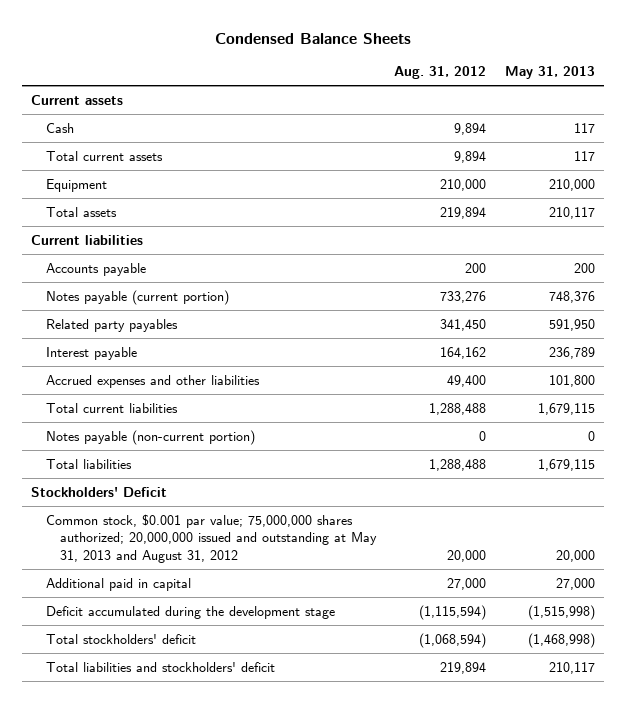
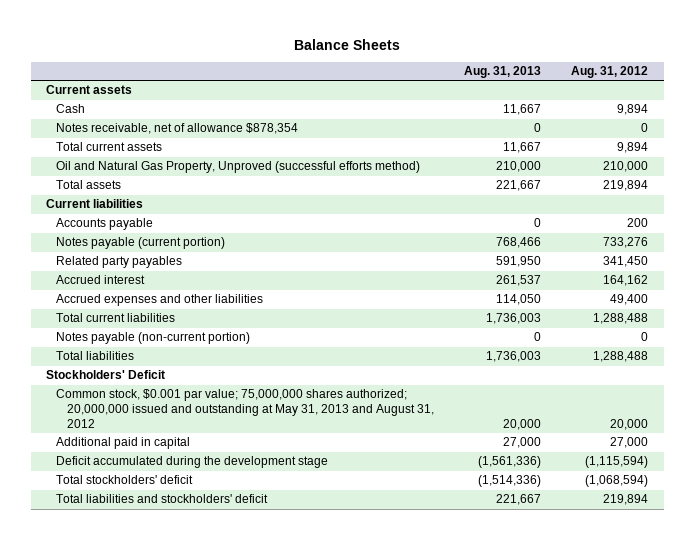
- Condensed Balance Sheets
+ Balance Sheets
- | Aug. 31, 2012 | May 31, 2013
+ | Aug. 31, 2013 | Aug. 31, 2012
+ Notes receivable, net of allowance $878,354 | 0 | 0
- Equipment | 210,000 | 210,000
+ Oil and Natural Gas Property, Unproved (successful efforts method) | 210,000 | 210,000
- Interest payable | 164,162 | 236,789
+ Accrued interest | 261,537 | 164,162

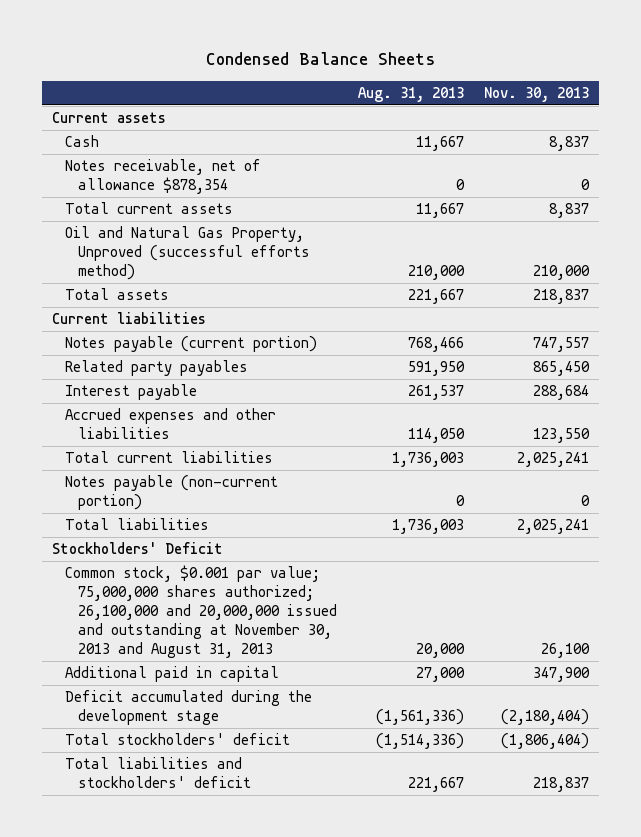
- Balance Sheets
+ Condensed Balance Sheets
- | Aug. 31, 2013 | Aug. 31, 2012
+ | Aug. 31, 2013 | Nov. 30, 2013
- Accounts payable | 0 | 200
- Accrued interest | 261,537 | 164,162
+ Interest payable | 261,537 | 288,684
- Common stock, $0.001 par value; 75,000,000 shares authorized; 20,000,000 issued and outstanding at May 31, 2013 and August 31, 2012 | 20,000 | 20,000
+ Common stock, $0.001 par value; 75,000,000 shares authorized; 26,100,000 and 20,000,000 issued and outstanding at November 30, 2013 and August 31, 2013 | 20,000 | 26,100

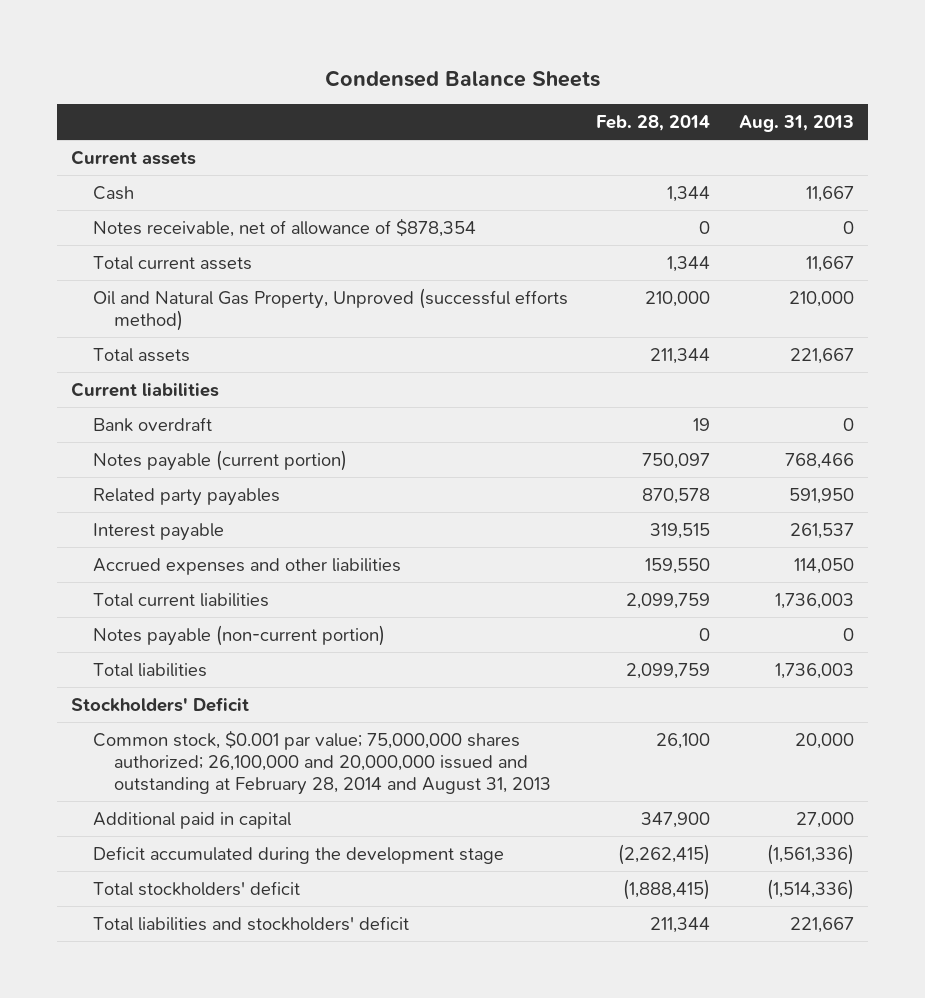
- | Aug. 31, 2013 | Nov. 30, 2013
+ | Feb. 28, 2014 | Aug. 31, 2013
- Notes receivable, net of allowance $878,354 | 0 | 0
+ Notes receivable, net of allowance of $878,354 | 0 | 0
+ Bank overdraft | 19 | 0
- Common stock, $0.001 par value; 75,000,000 shares authorized; 26,100,000 and 20,000,000 issued and outstanding at November 30, 2013 and August 31, 2013 | 20,000 | 26,100
+ Common stock, $0.001 par value; 75,000,000 shares authorized; 26,100,000 and 20,000,000 issued and outstanding at February 28, 2014 and August 31, 2013 | 26,100 | 20,000

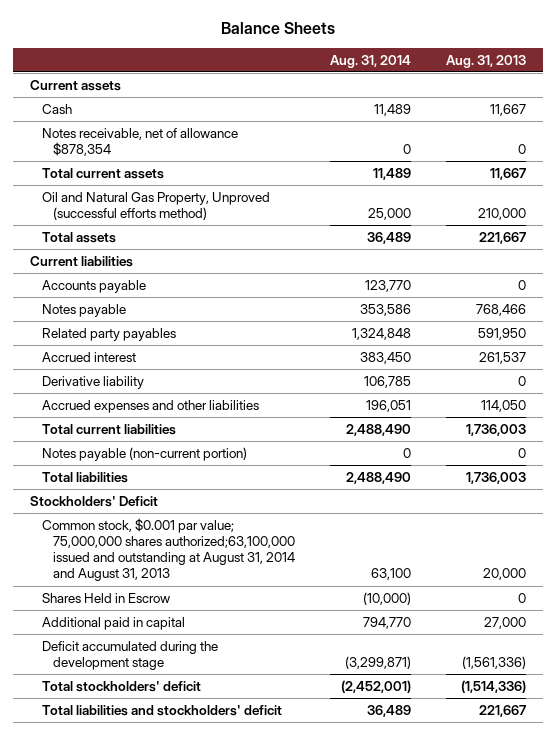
- Condensed Balance Sheets
+ Balance Sheets
- | Feb. 28, 2014 | Aug. 31, 2013
+ | Aug. 31, 2014 | Aug. 31, 2013
- Notes receivable, net of allowance of $878,354 | 0 | 0
+ Notes receivable, net of allowance $878,354 | 0 | 0
- Bank overdraft | 19 | 0
- Notes payable (current portion) | 750,097 | 768,466
+ Accounts payable | 123,770 | 0
+ Notes payable | 353,586 | 768,466
- Interest payable | 319,515 | 261,537
+ Accrued interest | 383,450 | 261,537
+ Derivative liability | 106,785 | 0
- Common stock, $0.001 par value; 75,000,000 shares authorized; 26,100,000 and 20,000,000 issued and outstanding at February 28, 2014 and August 31, 2013 | 26,100 | 20,000
+ Common stock, $0.001 par value; 75,000,000 shares authorized;63,100,000 issued and outstanding at August 31, 2014 and August 31, 2013 | 63,100 | 20,000
+ Shares Held in Escrow | (10,000) | 0

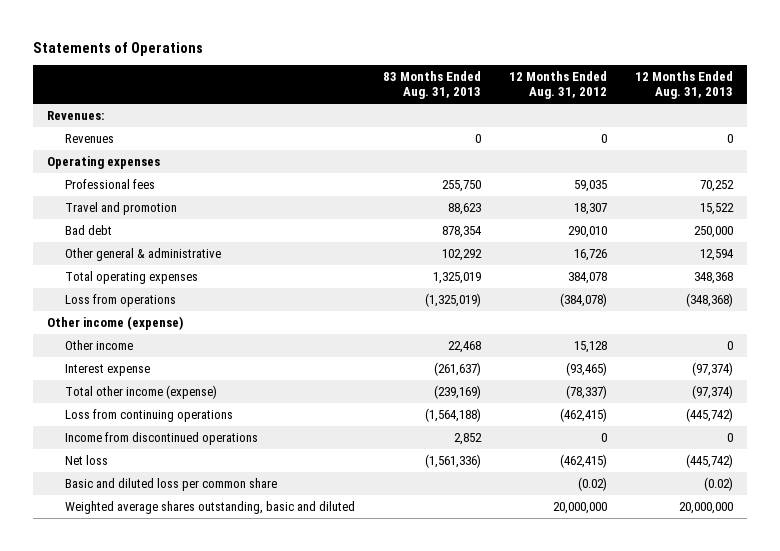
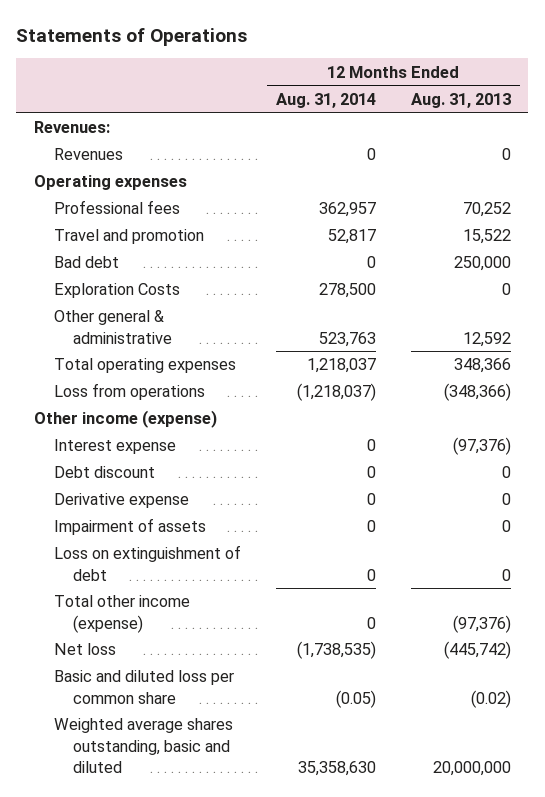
- | 83 Months Ended Aug. 31, 2013 | 12 Months Ended Aug. 31, 2012 | 12 Months Ended Aug. 31, 2013
+ | 12 Months Ended Aug. 31, 2014 | 12 Months Ended Aug. 31, 2013
- Other general & administrative | 102,292 | 16,726 | 12,594
- Total operating expenses | 1,325,019 | 384,078 | 348,368
- Loss from operations | (1,325,019) | (384,078) | (348,368)
+ Exploration Costs | 278,500 | 0
+ Other general & administrative | 523,763 | 12,592
+ Total operating expenses | 1,218,037 | 348,366
+ Loss from operations | (1,218,037) | (348,366)
- Other income | 22,468 | 15,128 | 0
- Interest expense | (261,637) | (93,465) | (97,374)
- Total other income (expense) | (239,169) | (78,337) | (97,374)
- Loss from continuing operations | (1,564,188) | (462,415) | (445,742)
- Income from discontinued operations | 2,852 | 0 | 0
+ Interest expense | 0 | (97,376)
+ Debt discount | 0 | 0
+ Derivative expense | 0 | 0
+ Impairment of assets | 0 | 0
+ Loss on extinguishment of debt | 0 | 0
+ Total other income (expense) | 0 | (97,376)

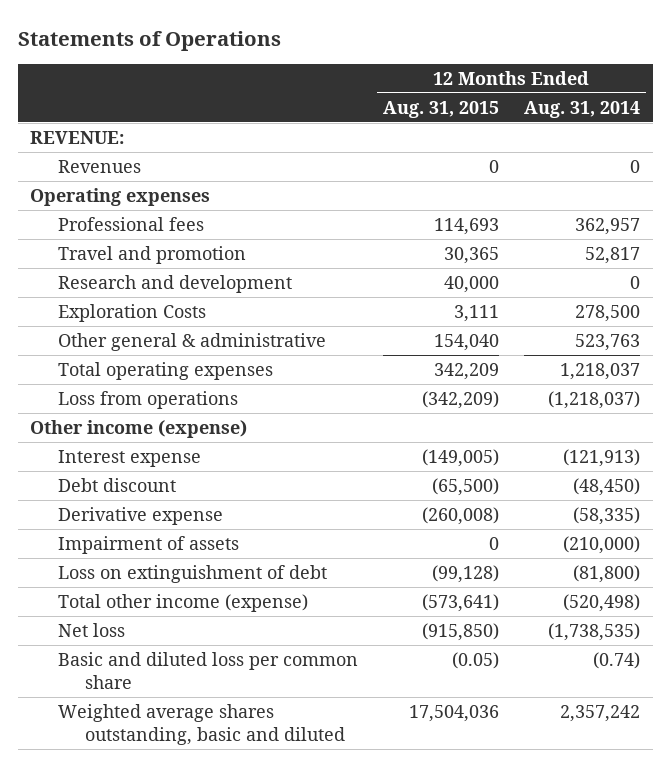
- | 12 Months Ended Aug. 31, 2014 | 12 Months Ended Aug. 31, 2013
+ | 12 Months Ended Aug. 31, 2015 | 12 Months Ended Aug. 31, 2014
- Revenues:
+ REVENUE:
- Bad debt | 0 | 250,000
+ Research and development | 40,000 | 0
- Interest expense | 0 | (97,376)
- Debt discount | 0 | 0
- Derivative expense | 0 | 0
- Impairment of assets | 0 | 0
- Loss on extinguishment of debt | 0 | 0
- Total other income (expense) | 0 | (97,376)
+ Interest expense | (149,005) | (121,913)
+ Debt discount | (65,500) | (48,450)
+ Derivative expense | (260,008) | (58,335)
+ Impairment of assets | 0 | (210,000)
+ Loss on extinguishment of debt | (99,128) | (81,800)
+ Total other income (expense) | (573,641) | (520,498)
- Basic and diluted loss per common share | (0.05) | (0.02)
- Weighted average shares outstanding, basic and diluted | 35,358,630 | 20,000,000
+ Basic and diluted loss per common share | (0.05) | (0.74)
+ Weighted average shares outstanding, basic and diluted | 17,504,036 | 2,357,242

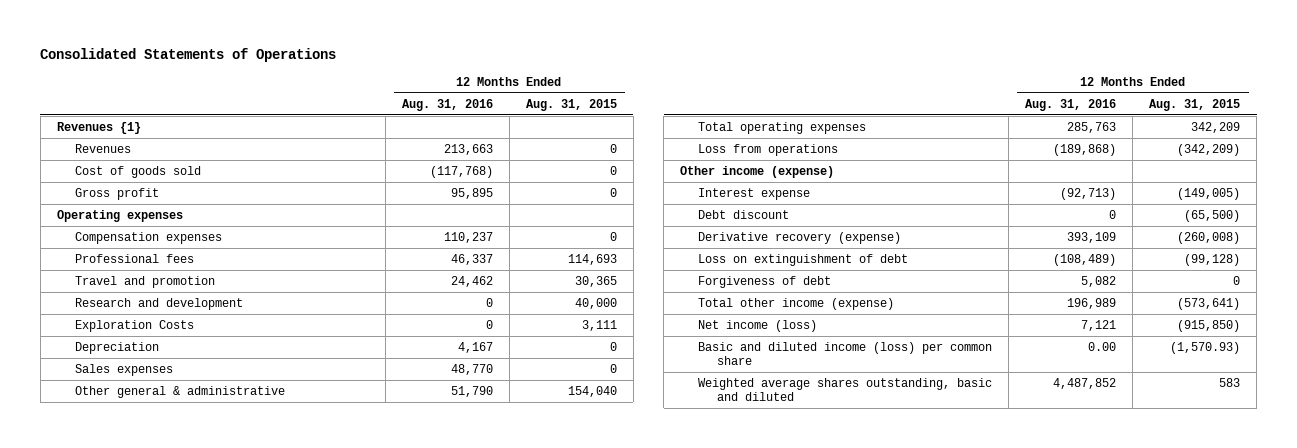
- Statements of Operations
+ Consolidated Statements of Operations
- | 12 Months Ended Aug. 31, 2015 | 12 Months Ended Aug. 31, 2014
+ | 12 Months Ended Aug. 31, 2016 | 12 Months Ended Aug. 31, 2015
- REVENUE:
+ Revenues {1}
+ Cost of goods sold | (117,768) | 0
+ Gross profit | 95,895 | 0
+ Compensation expenses | 110,237 | 0
+ Depreciation | 4,167 | 0
+ Sales expenses | 48,770 | 0
- Derivative expense | (260,008) | (58,335)
- Impairment of assets | 0 | (210,000)
+ Derivative recovery (expense) | 393,109 | (260,008)
+ Forgiveness of debt | 5,082 | 0
- Net loss | (915,850) | (1,738,535)
- Basic and diluted loss per common share | (0.05) | (0.74)
- Weighted average shares outstanding, basic and diluted | 17,504,036 | 2,357,242
+ Net income (loss) | 7,121 | (915,850)
+ Basic and diluted income (loss) per common share | 0.00 | (1,570.93)
+ Weighted average shares outstanding, basic and diluted | 4,487,852 | 583

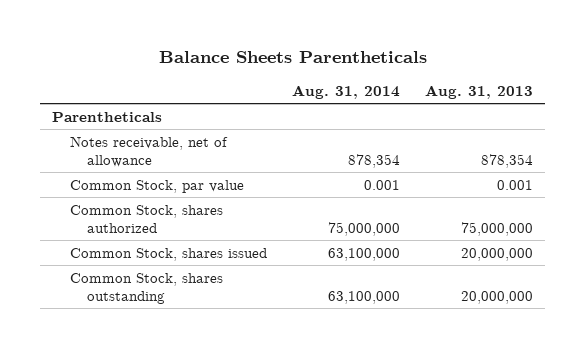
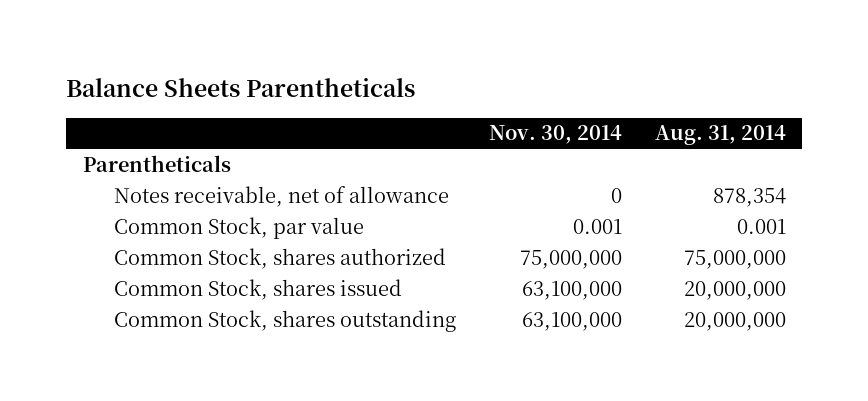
- | Aug. 31, 2014 | Aug. 31, 2013
+ | Nov. 30, 2014 | Aug. 31, 2014
- Common Stock, shares issued | 63,100,000 | 20,000,000
- Common Stock, shares outstanding | 63,100,000 | 20,000,000
+ Common Stock, shares issued | 63,100,000 | 20,000,000
+ Common Stock, shares outstanding | 63,100,000 | 20,000,000

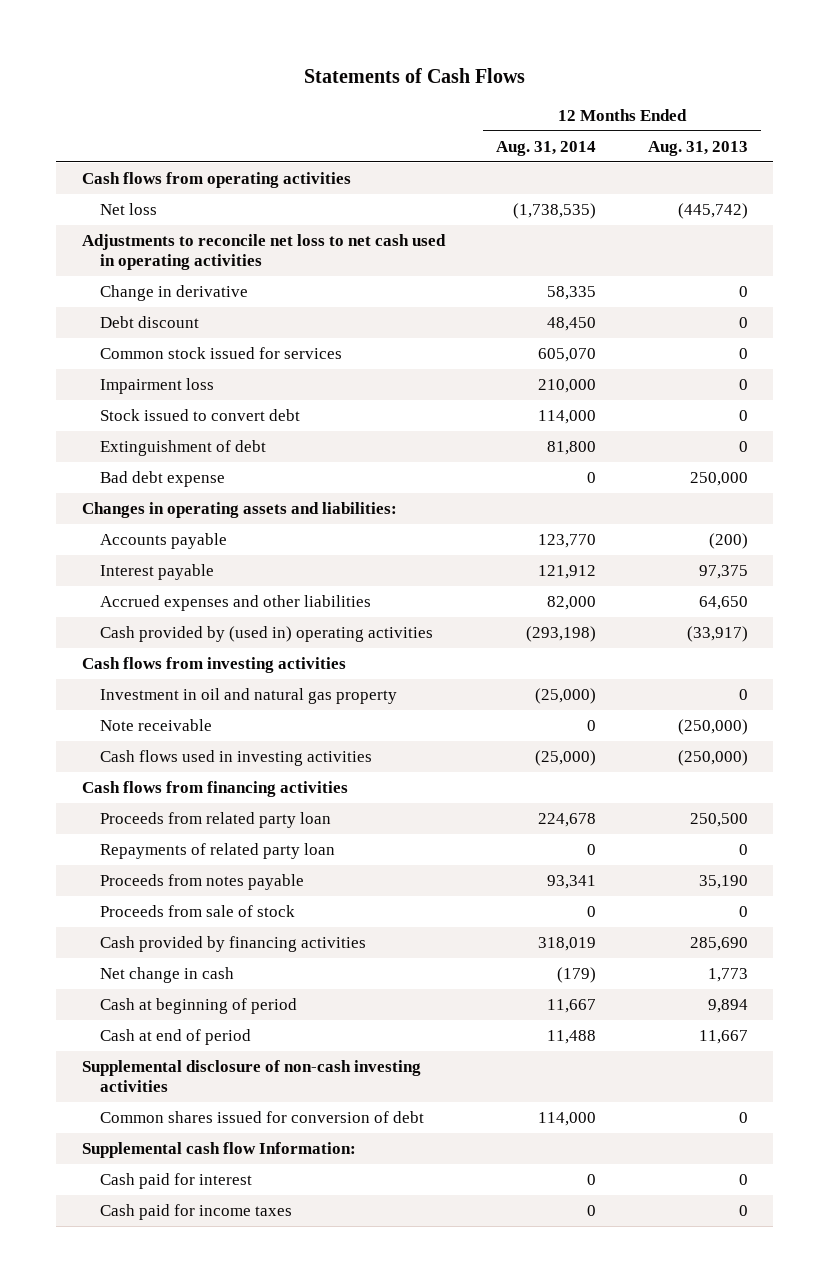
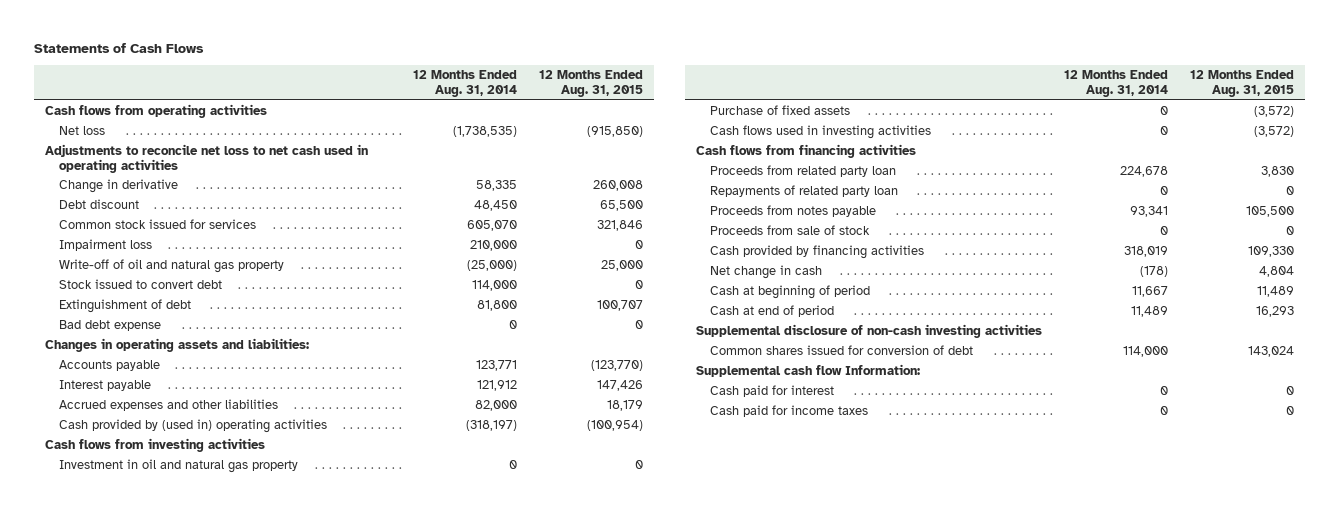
- | 12 Months Ended Aug. 31, 2014 | 12 Months Ended Aug. 31, 2013
+ | 12 Months Ended Aug. 31, 2014 | 12 Months Ended Aug. 31, 2015
+ Write-off of oil and natural gas property | (25,000) | 25,000
- Accounts payable | 123,770 | (200)
+ Accounts payable | 123,771 | (123,770)
- Cash provided by (used in) operating activities | (293,198) | (33,917)
+ Cash provided by (used in) operating activities | (318,197) | (100,954)
- Investment in oil and natural gas property | (25,000) | 0
- Note receivable | 0 | (250,000)
- Cash flows used in investing activities | (25,000) | (250,000)
+ Investment in oil and natural gas property | 0 | 0
+ Purchase of fixed assets | 0 | (3,572)
+ Cash flows used in investing activities | 0 | (3,572)
- Net change in cash | (179) | 1,773
+ Net change in cash | (178) | 4,804
- Cash at end of period | 11,488 | 11,667
+ Cash at end of period | 11,489 | 16,293

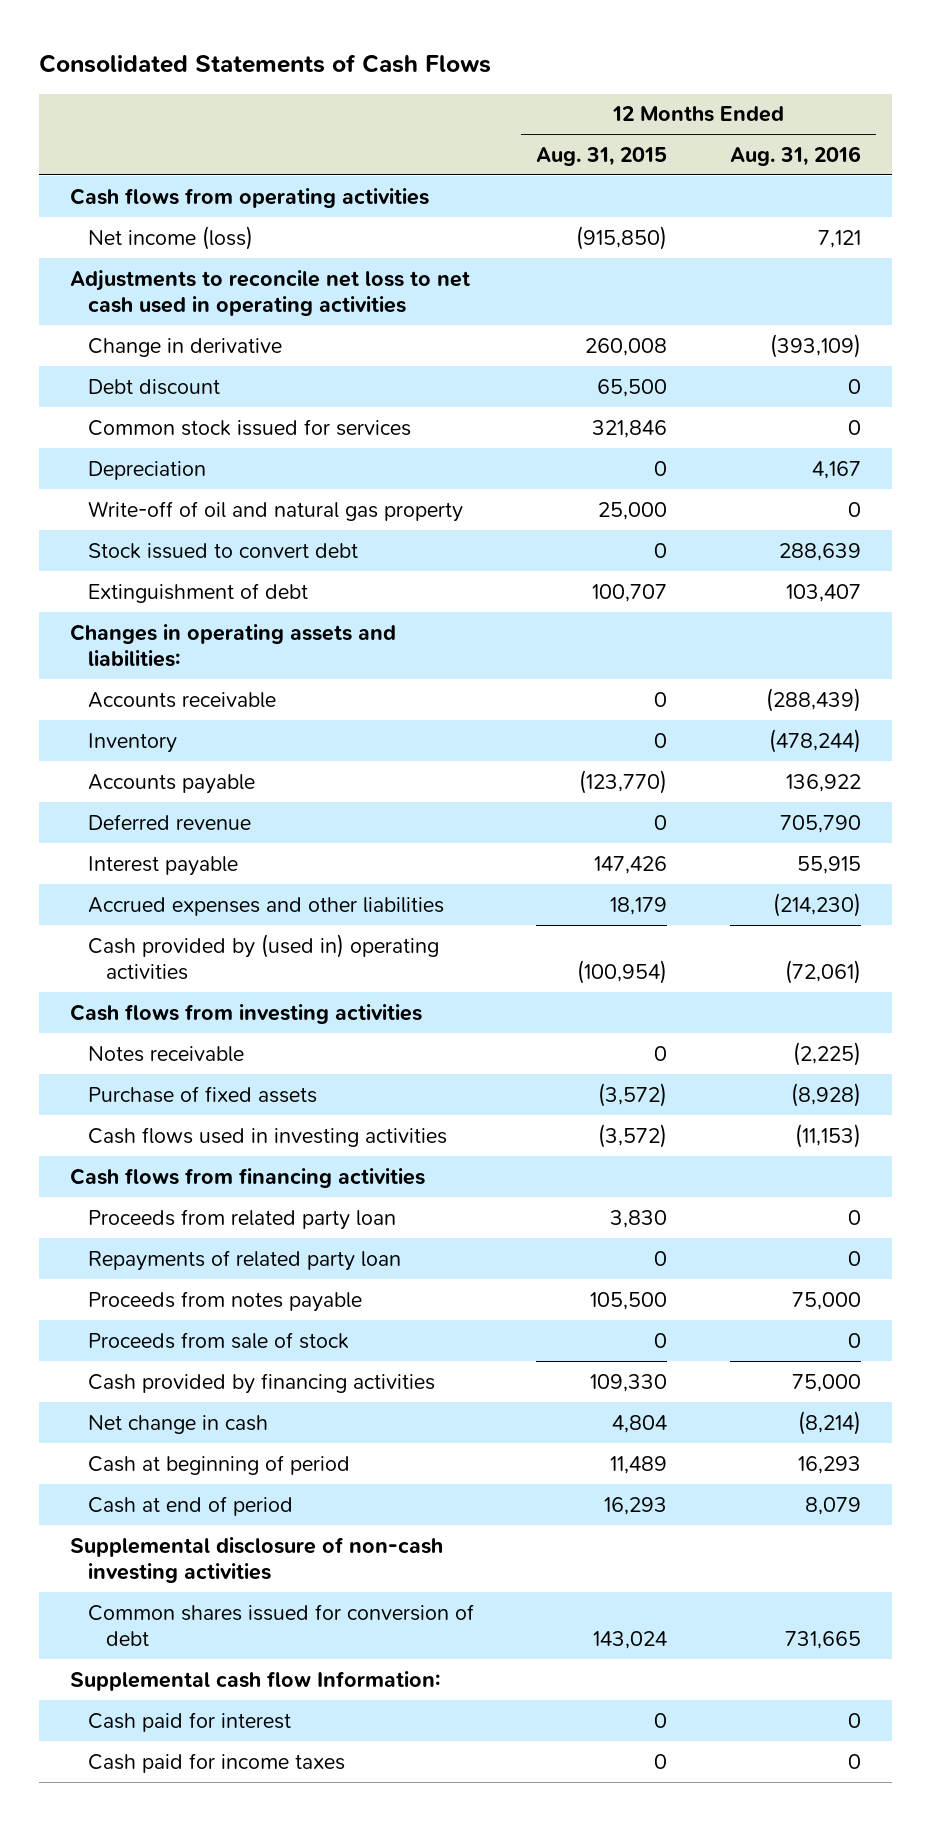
- Statements of Cash Flows
+ Consolidated Statements of Cash Flows
- | 12 Months Ended Aug. 31, 2014 | 12 Months Ended Aug. 31, 2015
+ | 12 Months Ended Aug. 31, 2015 | 12 Months Ended Aug. 31, 2016
- Net loss | (1,738,535) | (915,850)
+ Net income (loss) | (915,850) | 7,121
- Impairment loss | 210,000 | 0
+ Depreciation | 0 | 4,167
- Bad debt expense | 0 | 0
+ Accounts receivable | 0 | (288,439)
+ Inventory | 0 | (478,244)
+ Deferred revenue | 0 | 705,790
- Investment in oil and natural gas property | 0 | 0
+ Notes receivable | 0 | (2,225)

